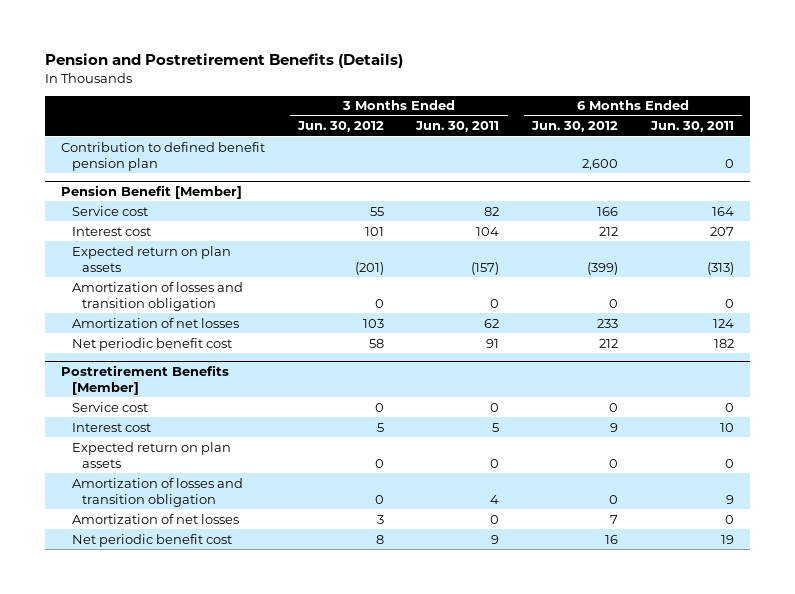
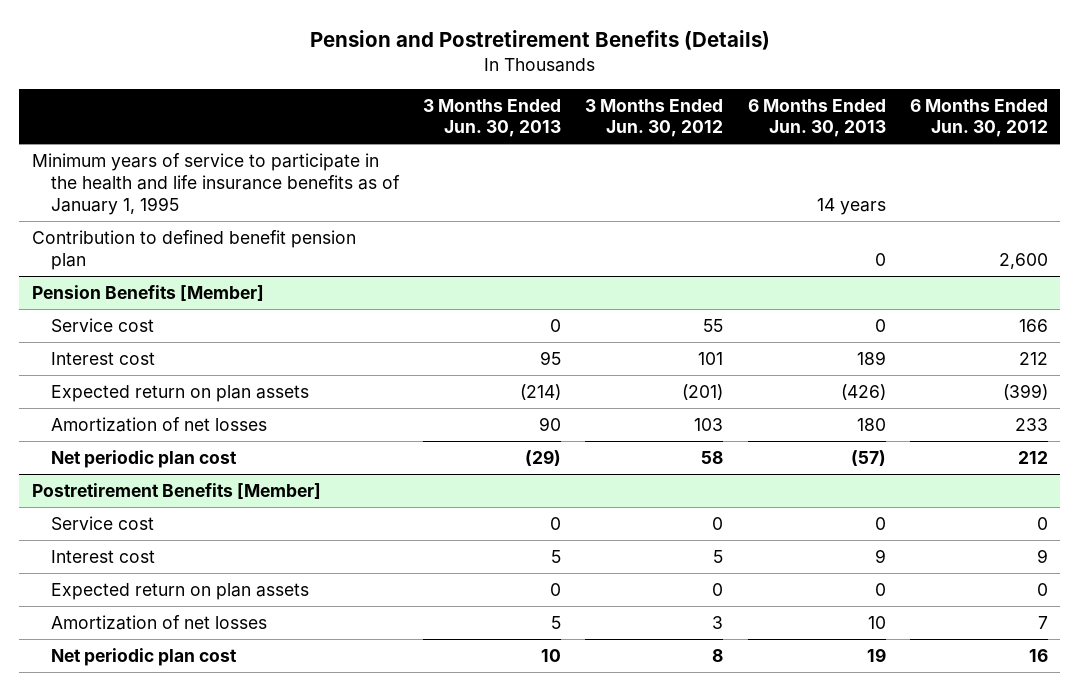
- | 3 Months Ended Jun. 30, 2012 | 3 Months Ended Jun. 30, 2011 | 6 Months Ended Jun. 30, 2012 | 6 Months Ended Jun. 30, 2011
+ | 3 Months Ended Jun. 30, 2013 | 3 Months Ended Jun. 30, 2012 | 6 Months Ended Jun. 30, 2013 | 6 Months Ended Jun. 30, 2012
+ Minimum years of service to participate in the health and life insurance benefits as of January 1, 1995 | | | 14 years |
- Pension Benefit [Member]
+ Pension Benefits [Member]
- Amortization of losses and transition obligation | 0 | 0 | 0 | 0
- Net periodic benefit cost | 58 | 91 | 212 | 182
+ Net periodic plan cost | (29) | 58 | (57) | 212
@ Postretirement Benefits [Member]
- Amortization of losses and transition obligation | 0 | 4 | 0 | 9
- Net periodic benefit cost | 8 | 9 | 16 | 19
+ Net periodic plan cost | 10 | 8 | 19 | 16

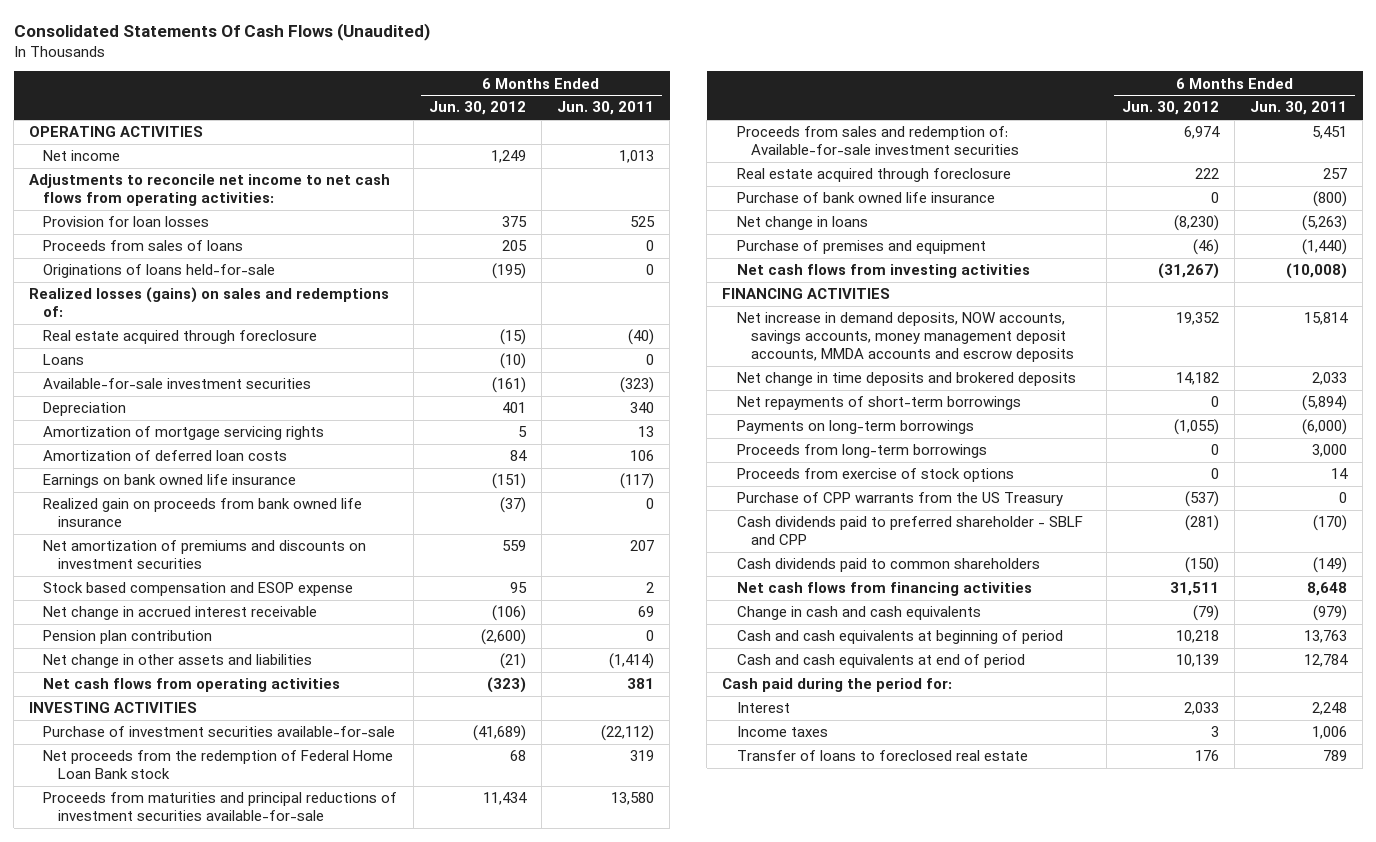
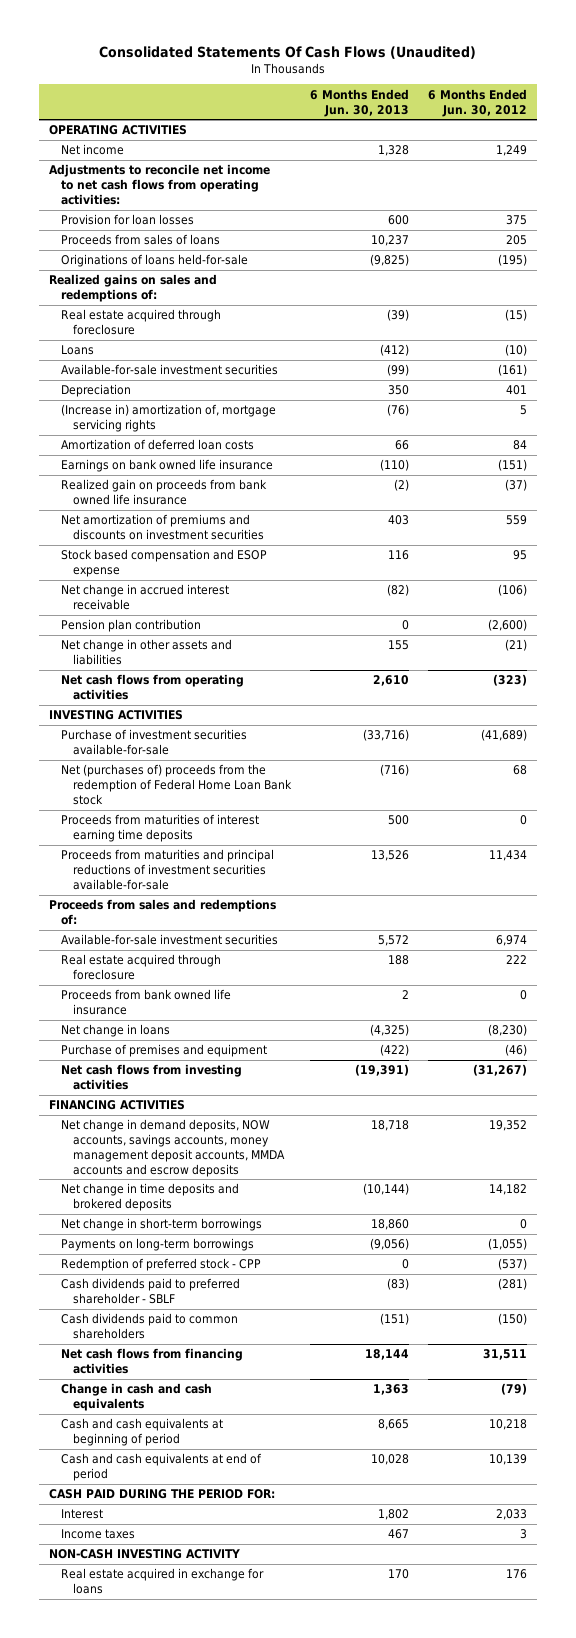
- | 6 Months Ended Jun. 30, 2012 | 6 Months Ended Jun. 30, 2011
+ | 6 Months Ended Jun. 30, 2013 | 6 Months Ended Jun. 30, 2012
- Realized losses (gains) on sales and redemptions of:
+ Realized gains on sales and redemptions of:
- Amortization of mortgage servicing rights | 5 | 13
+ (Increase in) amortization of, mortgage servicing rights | (76) | 5
- Net proceeds from the redemption of Federal Home Loan Bank stock | 68 | 319
+ Net (purchases of) proceeds from the redemption of Federal Home Loan Bank stock | (716) | 68
+ Proceeds from maturities of interest earning time deposits | 500 | 0
- Proceeds from sales and redemption of: Available-for-sale investment securities | 6,974 | 5,451
+ Proceeds from sales and redemptions of:
+ Available-for-sale investment securities | 5,572 | 6,974
- Purchase of bank owned life insurance | 0 | (800)
+ Proceeds from bank owned life insurance | 2 | 0
- Net increase in demand deposits, NOW accounts, savings accounts, money management deposit accounts, MMDA accounts and escrow deposits | 19,352 | 15,814
+ Net change in demand deposits, NOW accounts, savings accounts, money management deposit accounts, MMDA accounts and escrow deposits | 18,718 | 19,352
- Net repayments of short-term borrowings | 0 | (5,894)
+ Net change in short-term borrowings | 18,860 | 0
- Proceeds from long-term borrowings | 0 | 3,000
- Proceeds from exercise of stock options | 0 | 14
- Purchase of CPP warrants from the US Treasury | (537) | 0
- Cash dividends paid to preferred shareholder - SBLF and CPP | (281) | (170)
+ Redemption of preferred stock - CPP | 0 | (537)
+ Cash dividends paid to preferred shareholder - SBLF | (83) | (281)
- Cash paid during the period for:
+ CASH PAID DURING THE PERIOD FOR:
- Transfer of loans to foreclosed real estate | 176 | 789
+ NON-CASH INVESTING ACTIVITY
+ Real estate acquired in exchange for loans | 170 | 176

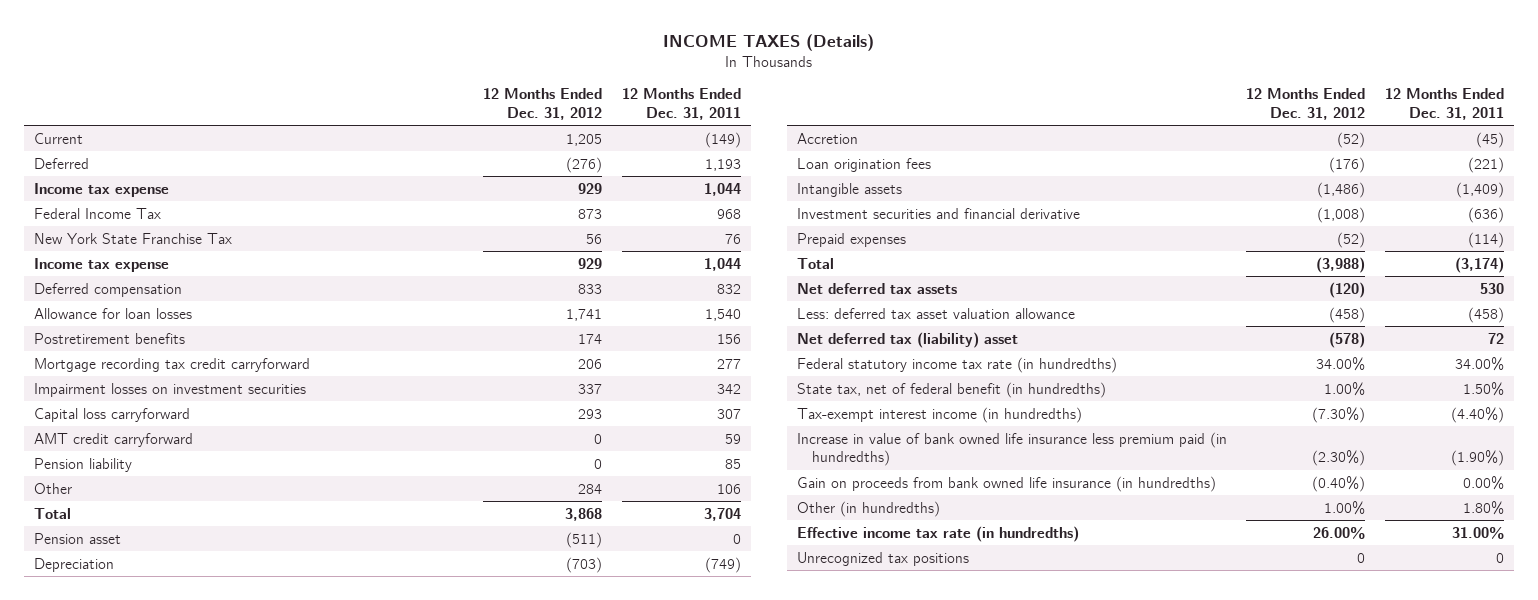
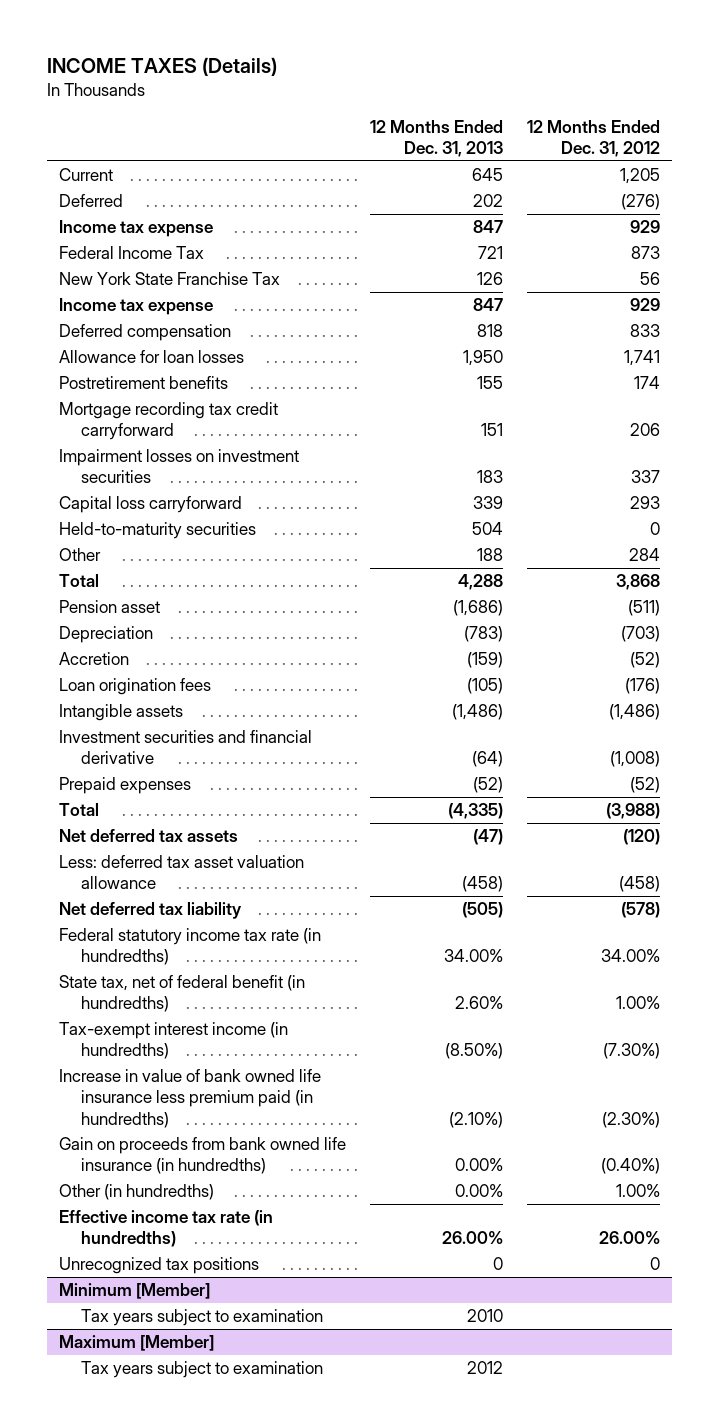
- | 12 Months Ended Dec. 31, 2012 | 12 Months Ended Dec. 31, 2011
+ | 12 Months Ended Dec. 31, 2013 | 12 Months Ended Dec. 31, 2012
- AMT credit carryforward | 0 | 59
- Pension liability | 0 | 85
+ Held-to-maturity securities | 504 | 0
- Net deferred tax (liability) asset | (578) | 72
+ Net deferred tax liability | (505) | (578)
+ Minimum [Member]
+ Tax years subject to examination | 2010 |
+ Maximum [Member]
+ Tax years subject to examination | 2012 |

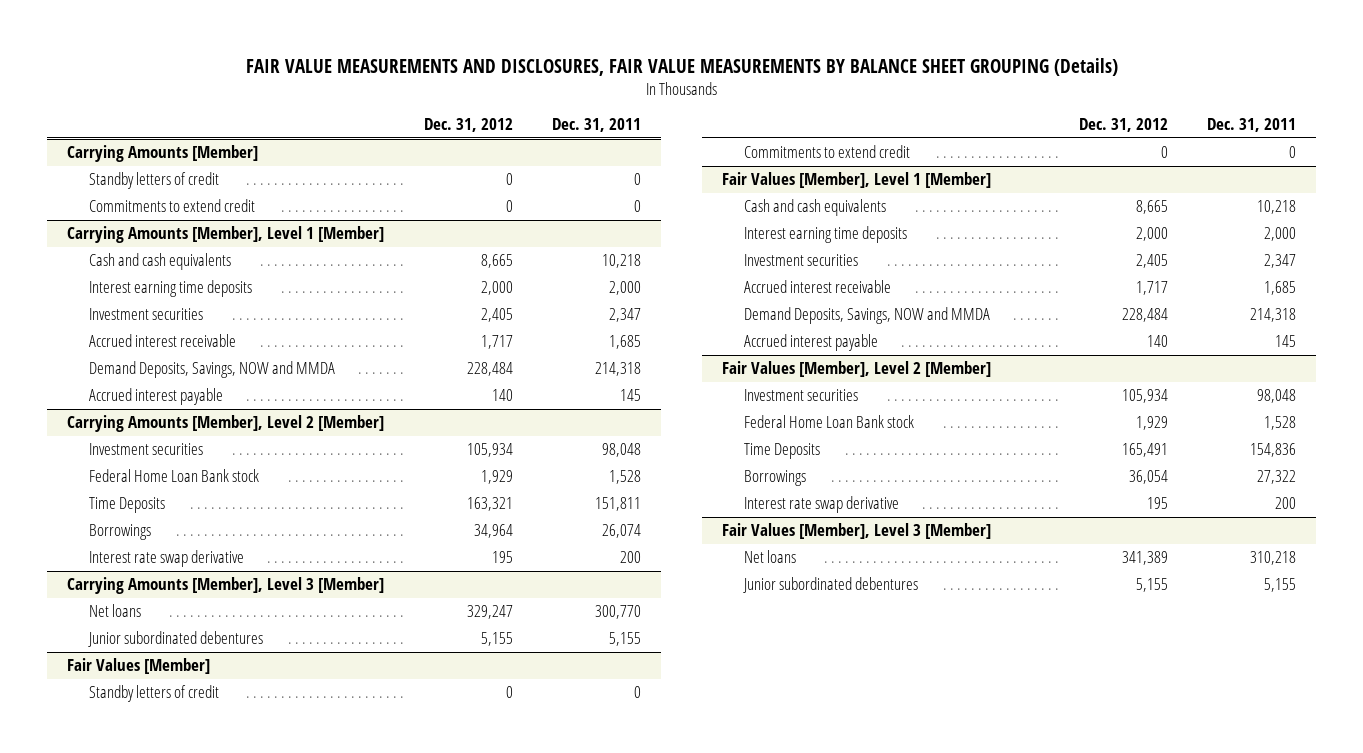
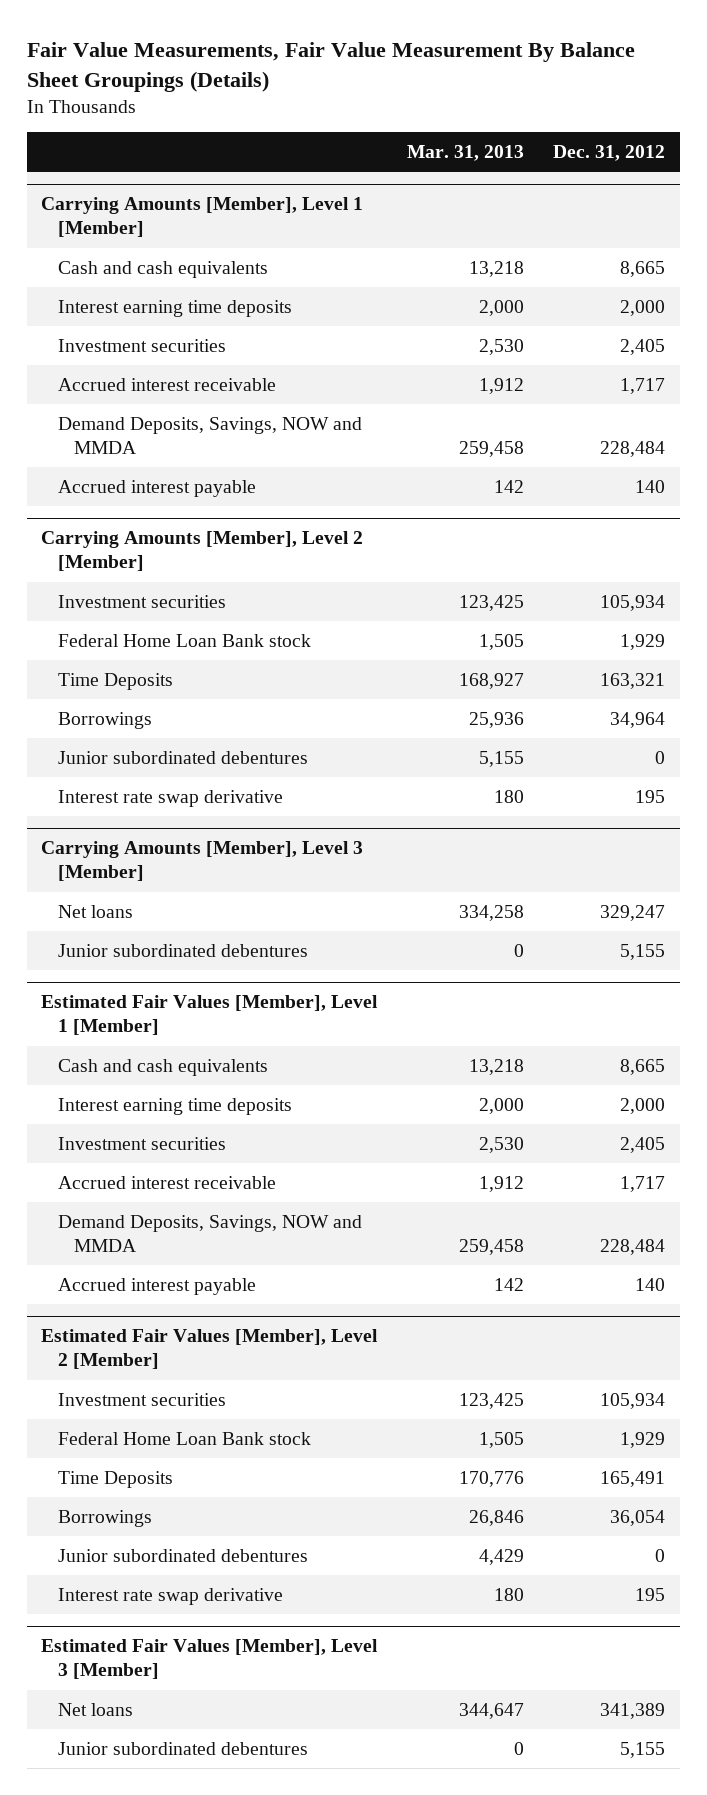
- FAIR VALUE MEASUREMENTS AND DISCLOSURES, FAIR VALUE MEASUREMENTS BY BALANCE SHEET GROUPING (Details)
+ Fair Value Measurements, Fair Value Measurement By Balance Sheet Groupings (Details)
- | Dec. 31, 2012 | Dec. 31, 2011
+ | Mar. 31, 2013 | Dec. 31, 2012
- Carrying Amounts [Member]
- Standby letters of credit | 0 | 0
- Commitments to extend credit | 0 | 0
@ Carrying Amounts [Member], Level 2 [Member]
+ Junior subordinated debentures | 5,155 | 0
- Fair Values [Member]
- Standby letters of credit | 0 | 0
- Commitments to extend credit | 0 | 0
- Fair Values [Member], Level 1 [Member]
+ Estimated Fair Values [Member], Level 1 [Member]
- Fair Values [Member], Level 2 [Member]
+ Estimated Fair Values [Member], Level 2 [Member]
+ Junior subordinated debentures | 4,429 | 0
- Fair Values [Member], Level 3 [Member]
+ Estimated Fair Values [Member], Level 3 [Member]

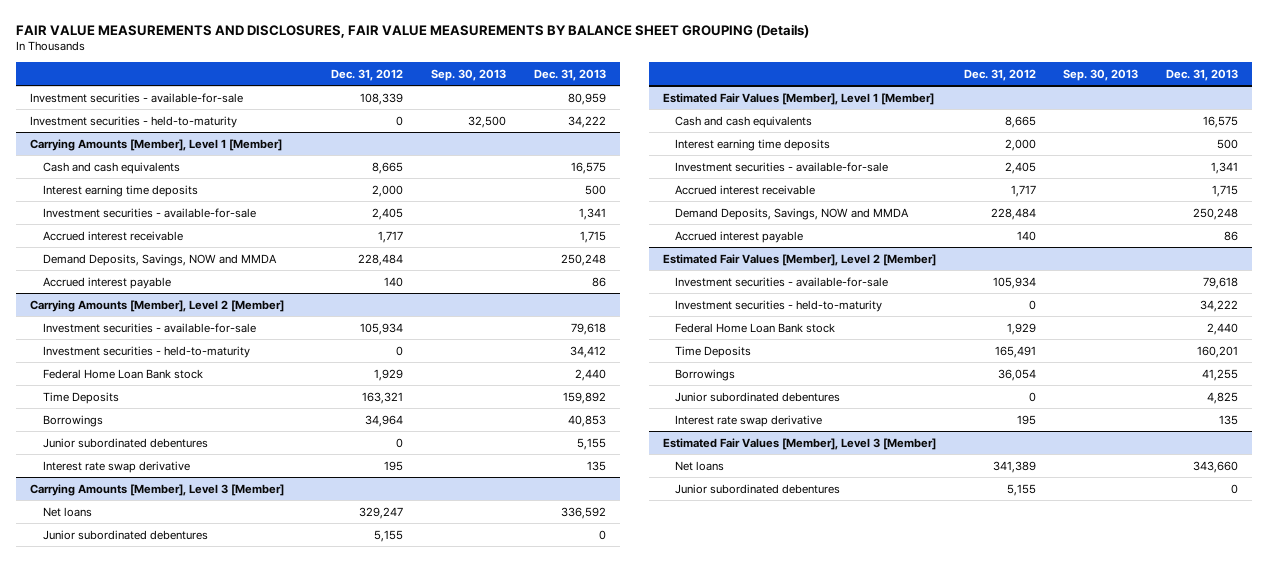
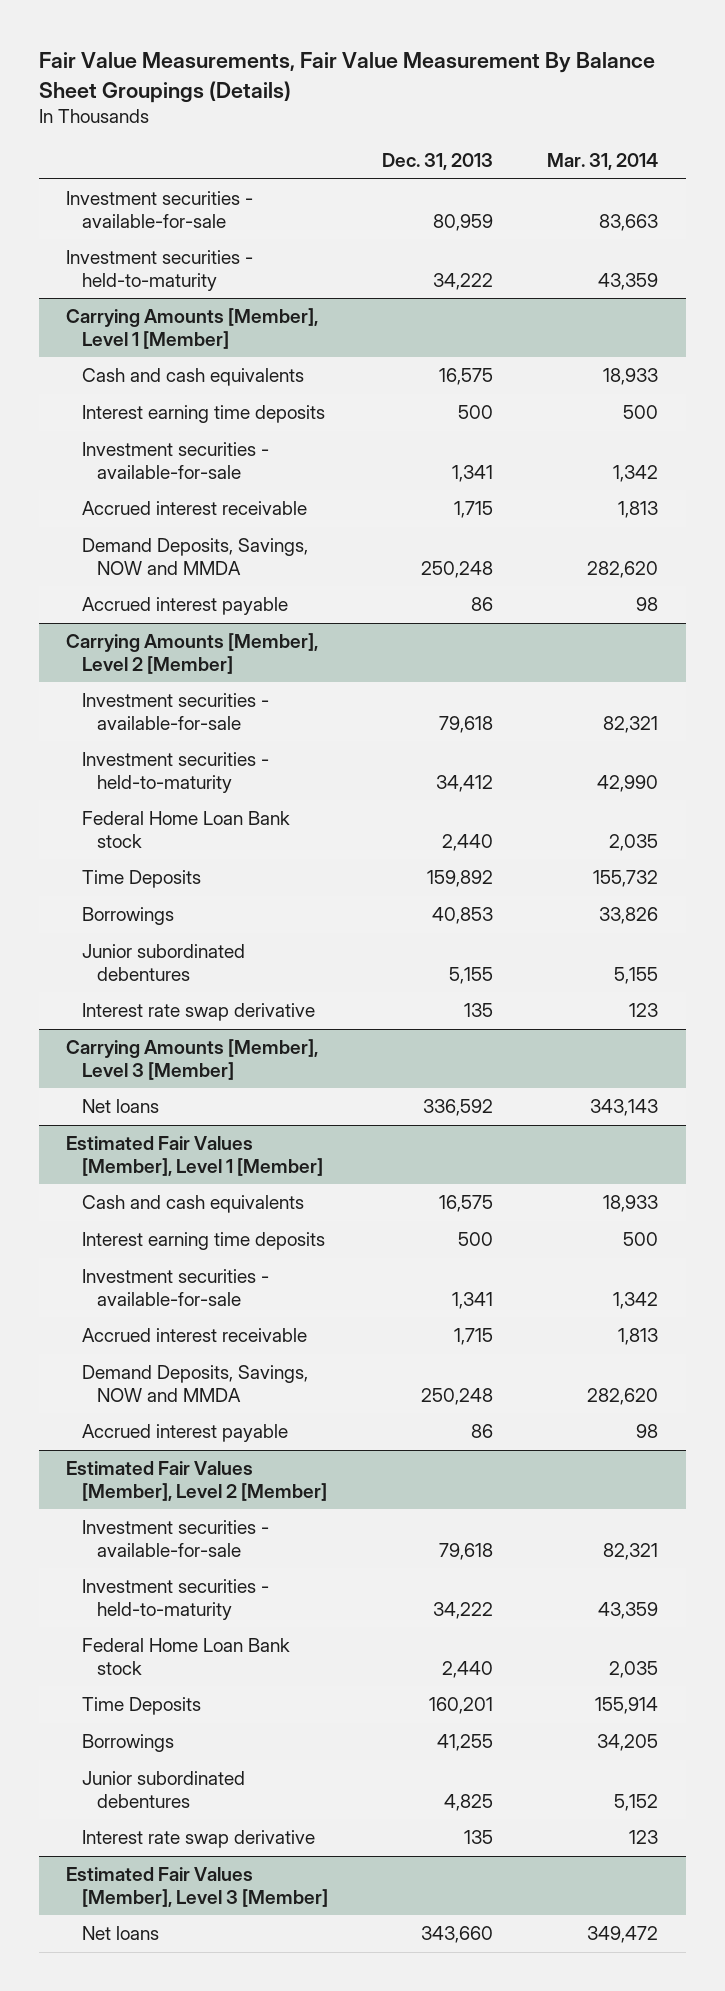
- FAIR VALUE MEASUREMENTS AND DISCLOSURES, FAIR VALUE MEASUREMENTS BY BALANCE SHEET GROUPING (Details)
+ Fair Value Measurements, Fair Value Measurement By Balance Sheet Groupings (Details)
- | Dec. 31, 2012 | Sep. 30, 2013 | Dec. 31, 2013
+ | Dec. 31, 2013 | Mar. 31, 2014
@ Carrying Amounts [Member], Level 3 [Member]
- Junior subordinated debentures | 5,155 | | 0
@ Estimated Fair Values [Member], Level 3 [Member]
- Junior subordinated debentures | 5,155 | | 0

